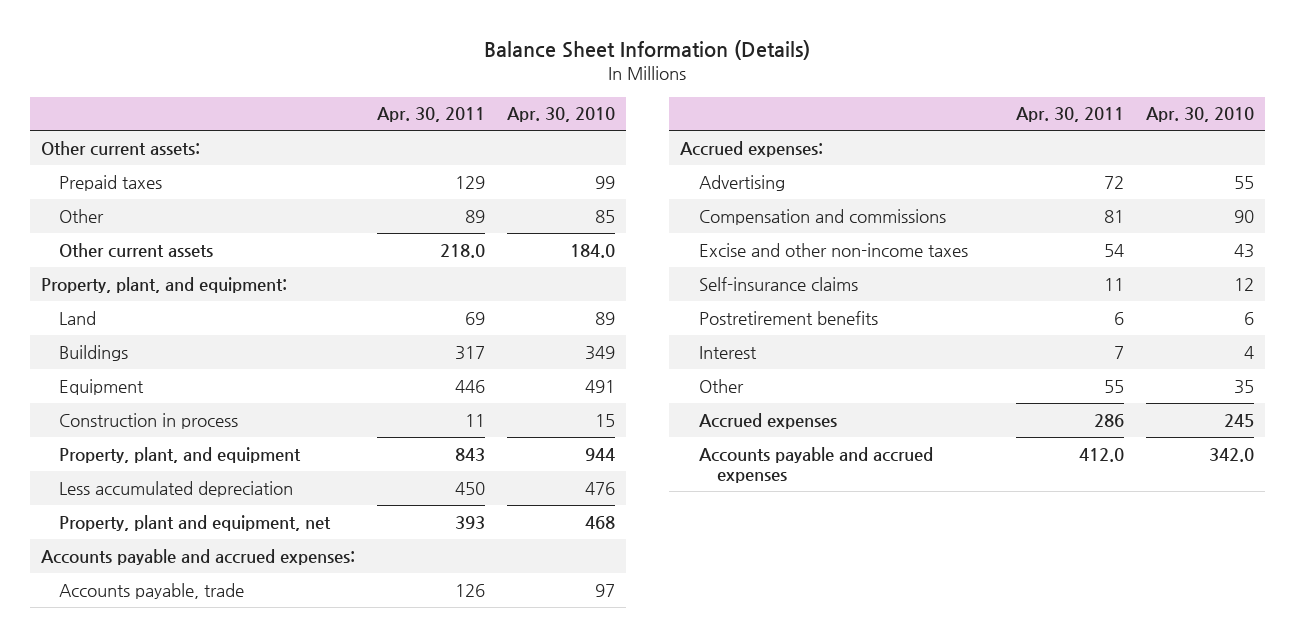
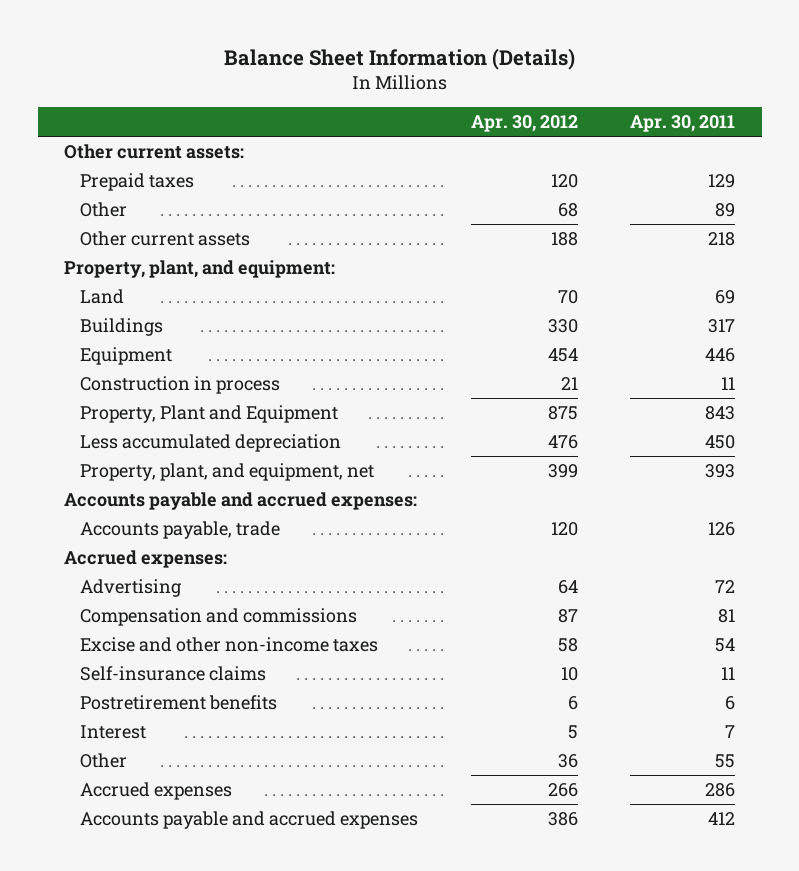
- | Apr. 30, 2011 | Apr. 30, 2010
+ | Apr. 30, 2012 | Apr. 30, 2011
- Other current assets | 218.0 | 184.0
+ Other current assets | 188 | 218
- Property, plant, and equipment | 843 | 944
+ Property, Plant and Equipment | 875 | 843
- Property, plant and equipment, net | 393 | 468
+ Property, plant, and equipment, net | 399 | 393
- Accounts payable and accrued expenses | 412.0 | 342.0
+ Accounts payable and accrued expenses | 386 | 412

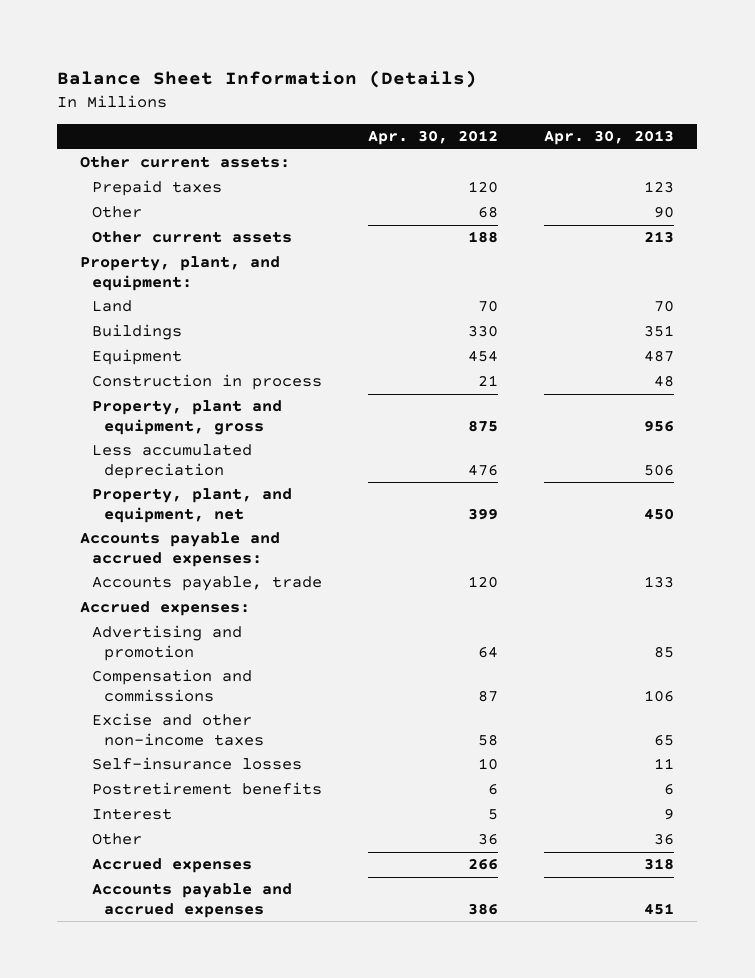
- | Apr. 30, 2012 | Apr. 30, 2011
+ | Apr. 30, 2012 | Apr. 30, 2013
- Property, Plant and Equipment | 875 | 843
+ Property, plant and equipment, gross | 875 | 956
- Advertising | 64 | 72
+ Advertising and promotion | 64 | 85
- Self-insurance claims | 10 | 11
+ Self-insurance losses | 10 | 11

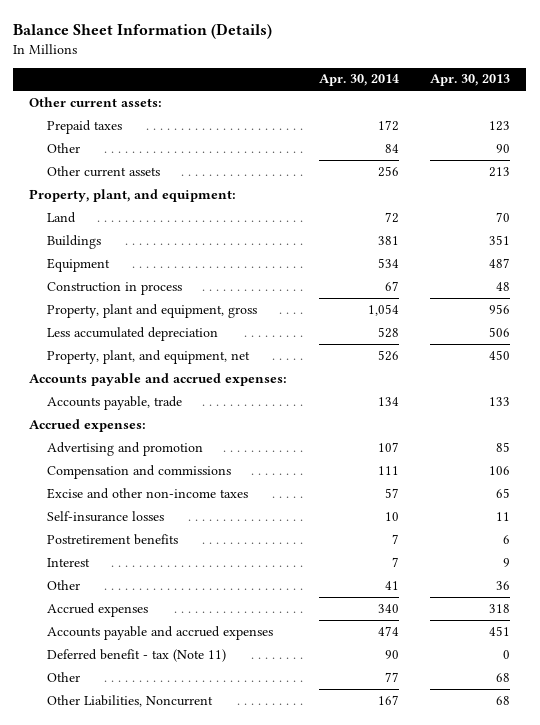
- | Apr. 30, 2012 | Apr. 30, 2013
+ | Apr. 30, 2014 | Apr. 30, 2013
+ Deferred benefit - tax (Note 11) | 90 | 0
+ Other | 77 | 68
+ Other Liabilities, Noncurrent | 167 | 68

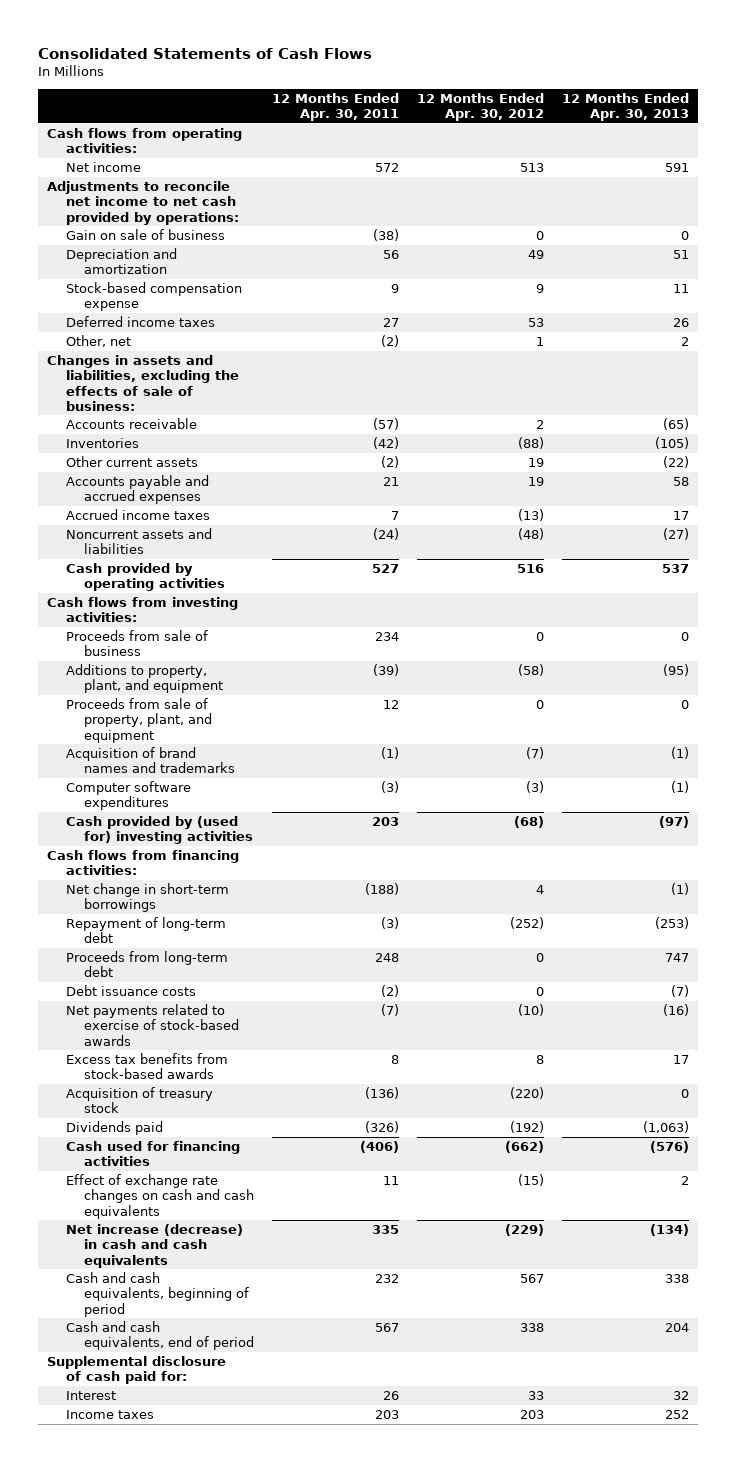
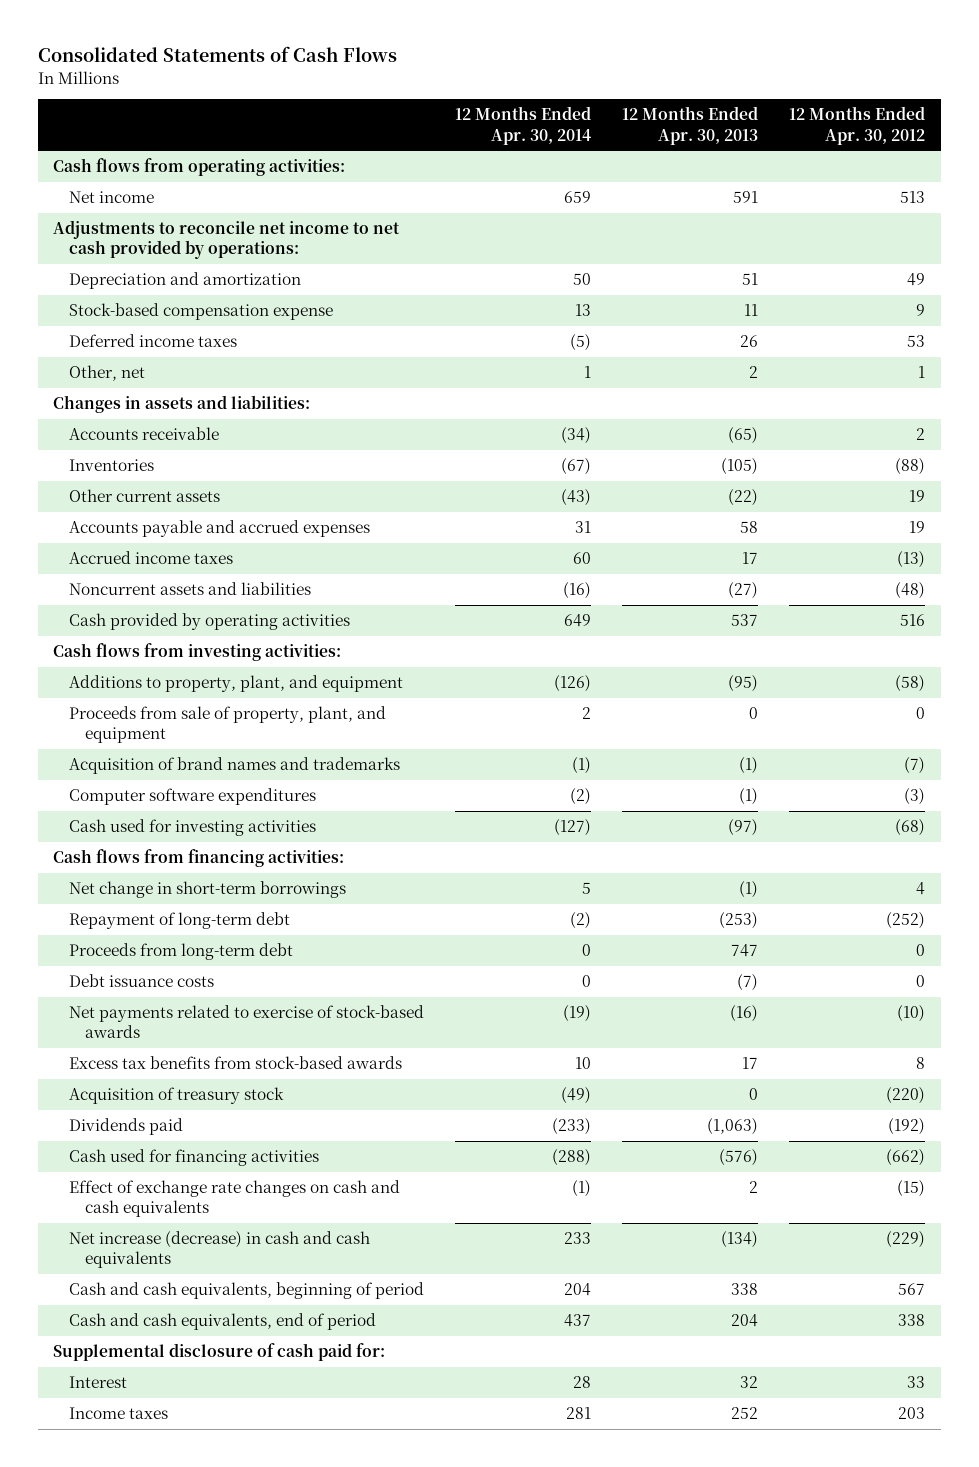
- | 12 Months Ended Apr. 30, 2011 | 12 Months Ended Apr. 30, 2012 | 12 Months Ended Apr. 30, 2013
+ | 12 Months Ended Apr. 30, 2014 | 12 Months Ended Apr. 30, 2013 | 12 Months Ended Apr. 30, 2012
- Gain on sale of business | (38) | 0 | 0
- Changes in assets and liabilities, excluding the effects of sale of business:
+ Changes in assets and liabilities:
- Proceeds from sale of business | 234 | 0 | 0
- Cash provided by (used for) investing activities | 203 | (68) | (97)
+ Cash used for investing activities | (127) | (97) | (68)

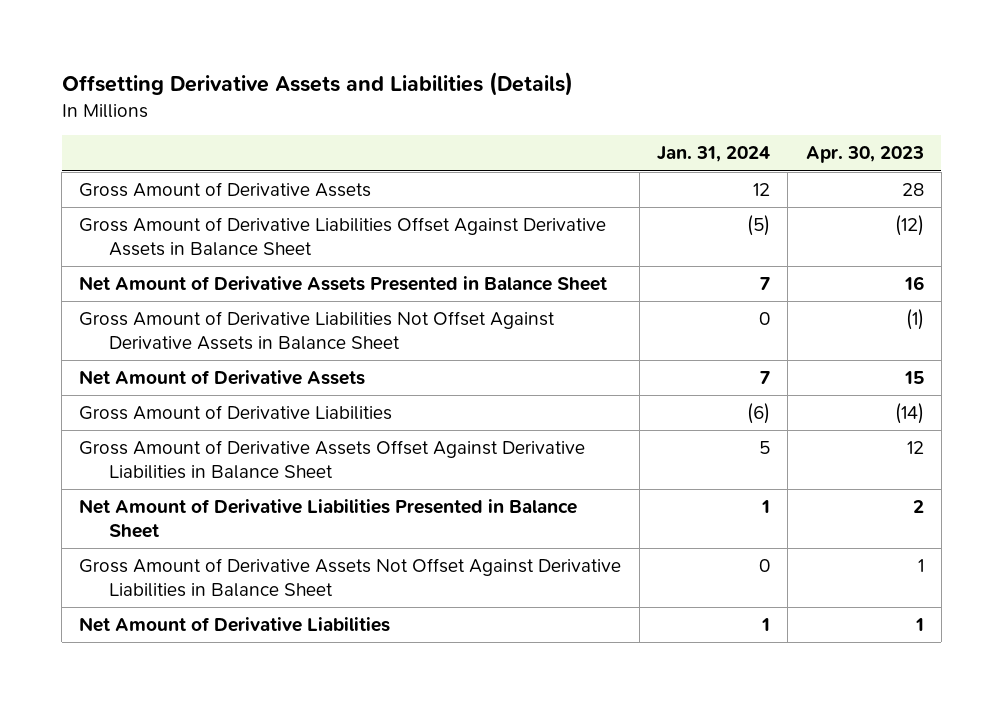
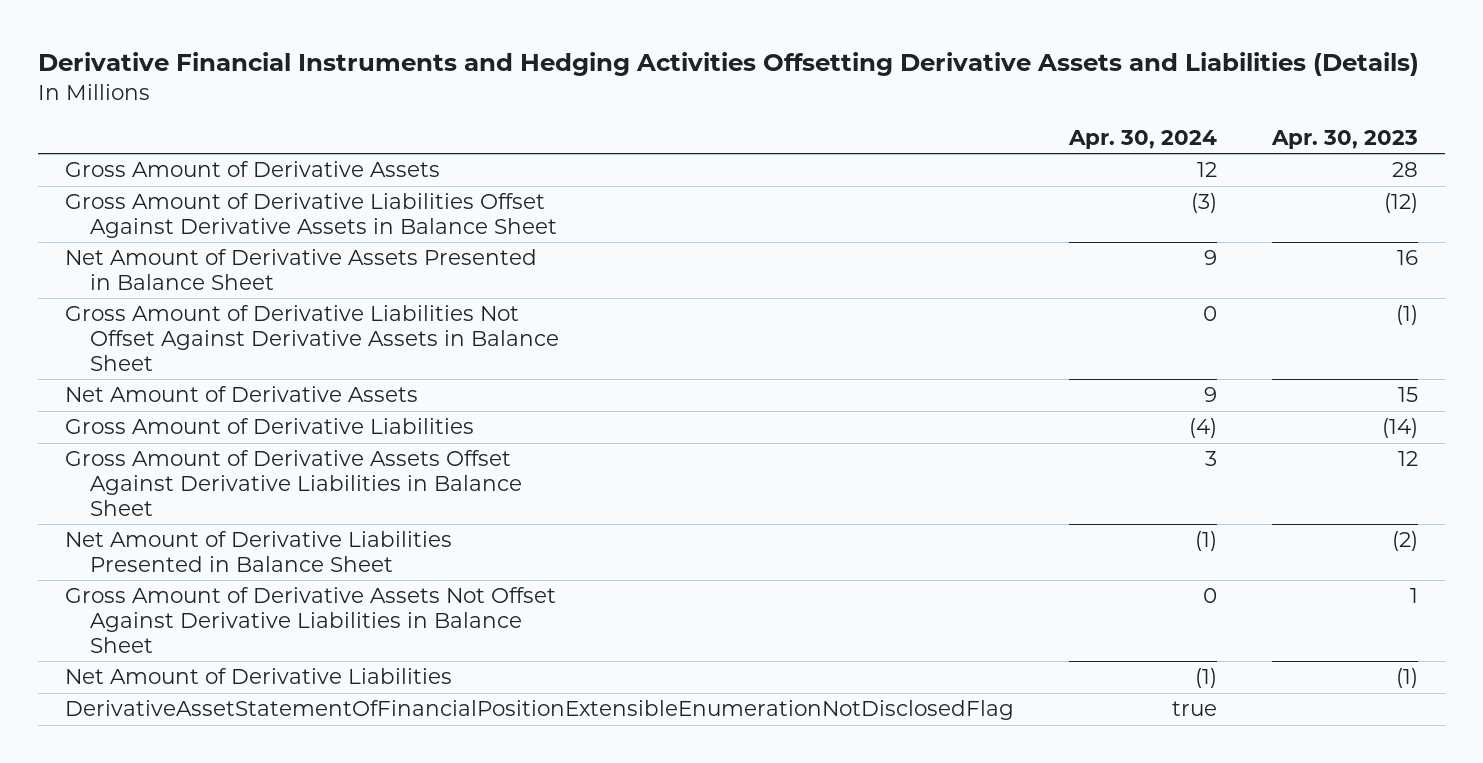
- Offsetting Derivative Assets and Liabilities (Details)
+ Derivative Financial Instruments and Hedging Activities Offsetting Derivative Assets and Liabilities (Details)
- | Jan. 31, 2024 | Apr. 30, 2023
+ | Apr. 30, 2024 | Apr. 30, 2023
- Net Amount of Derivative Liabilities Presented in Balance Sheet | 1 | 2
+ Net Amount of Derivative Liabilities Presented in Balance Sheet | (1) | (2)
- Net Amount of Derivative Liabilities | 1 | 1
+ Net Amount of Derivative Liabilities | (1) | (1)
+ DerivativeAssetStatementOfFinancialPositionExtensibleEnumerationNotDisclosedFlag | true |

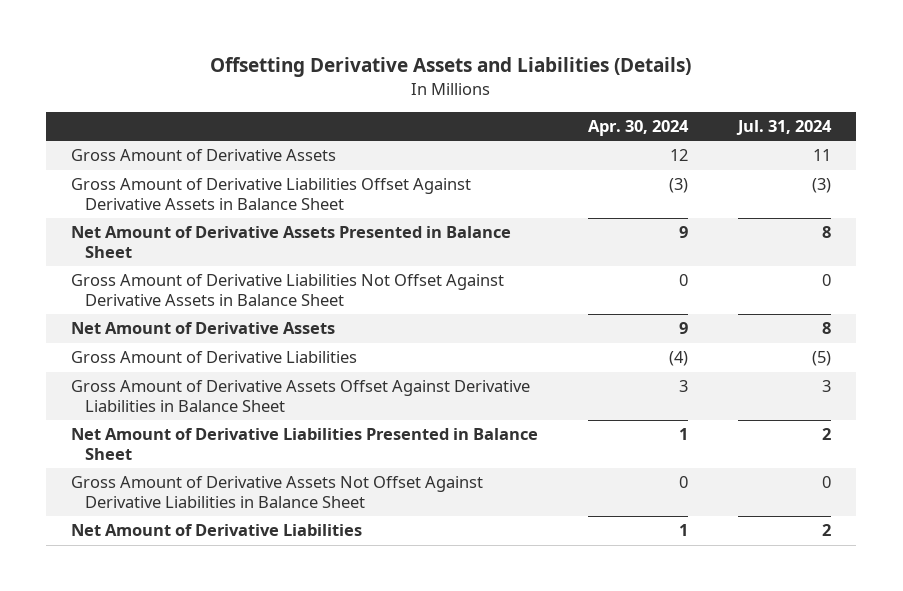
- Derivative Financial Instruments and Hedging Activities Offsetting Derivative Assets and Liabilities (Details)
+ Offsetting Derivative Assets and Liabilities (Details)
- | Apr. 30, 2024 | Apr. 30, 2023
+ | Apr. 30, 2024 | Jul. 31, 2024
- Net Amount of Derivative Liabilities Presented in Balance Sheet | (1) | (2)
+ Net Amount of Derivative Liabilities Presented in Balance Sheet | 1 | 2
- Net Amount of Derivative Liabilities | (1) | (1)
- DerivativeAssetStatementOfFinancialPositionExtensibleEnumerationNotDisclosedFlag | true |
+ Net Amount of Derivative Liabilities | 1 | 2

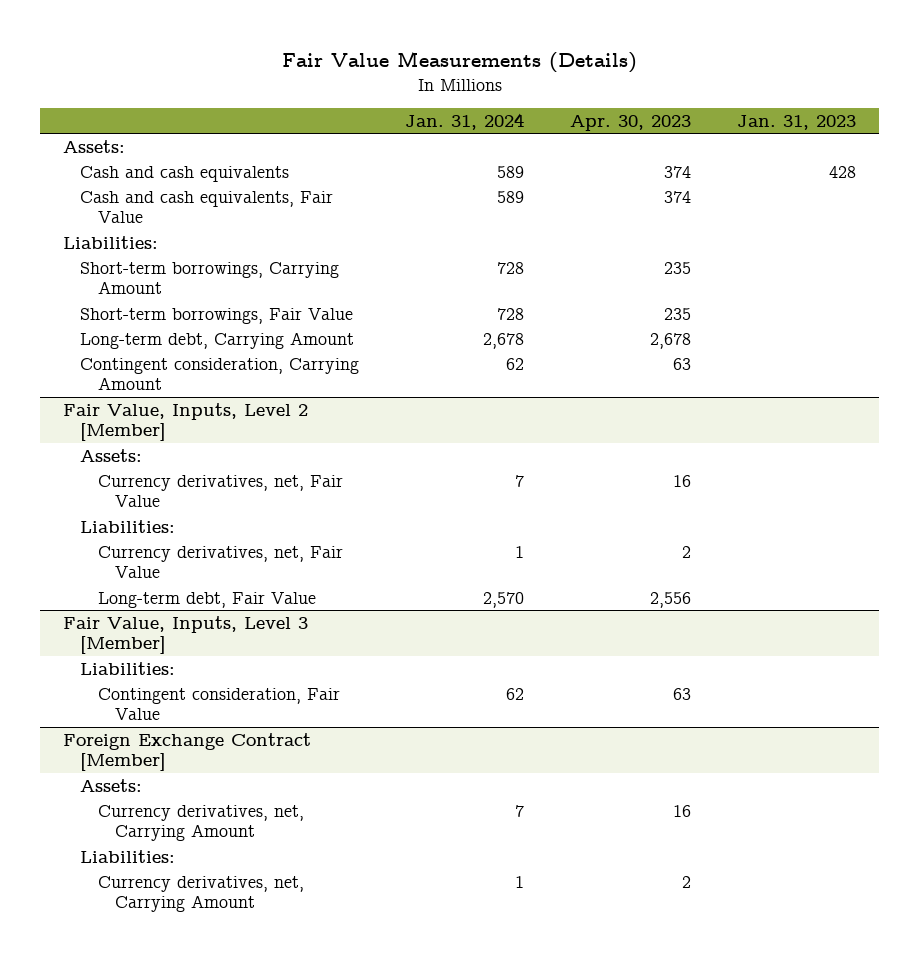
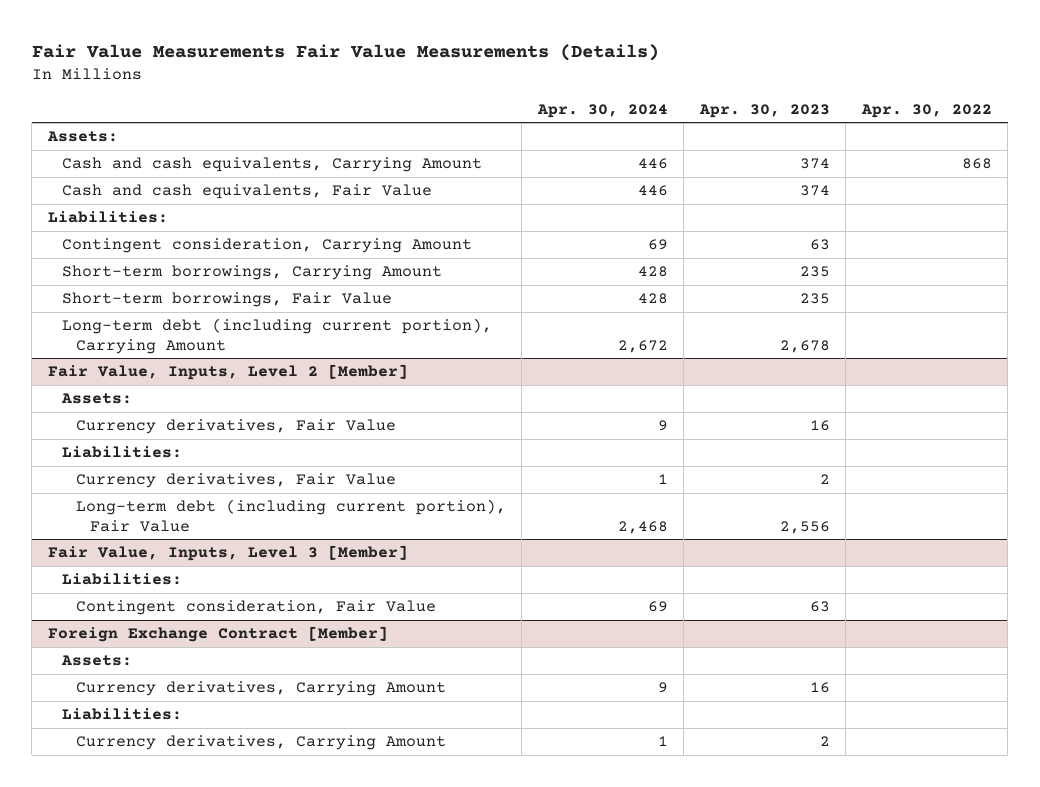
- Fair Value Measurements (Details)
+ Fair Value Measurements Fair Value Measurements (Details)
- | Jan. 31, 2024 | Apr. 30, 2023 | Jan. 31, 2023
+ | Apr. 30, 2024 | Apr. 30, 2023 | Apr. 30, 2022
- Cash and cash equivalents | 589 | 374 | 428
+ Cash and cash equivalents, Carrying Amount | 446 | 374 | 868
moved up: Contingent consideration, Carrying Amount | 69 | 63 |
- Long-term debt, Carrying Amount | 2,678 | 2,678 |
+ Long-term debt (including current portion), Carrying Amount | 2,672 | 2,678 |
@ Fair Value, Inputs, Level 2 [Member]
- Currency derivatives, net, Fair Value | 7 | 16 |
+ Currency derivatives, Fair Value | 9 | 16 |
- Currency derivatives, net, Fair Value | 1 | 2 |
- Long-term debt, Fair Value | 2,570 | 2,556 |
+ Currency derivatives, Fair Value | 1 | 2 |
+ Long-term debt (including current portion), Fair Value | 2,468 | 2,556 |
@ Foreign Exchange Contract [Member]
- Currency derivatives, net, Carrying Amount | 7 | 16 |
+ Currency derivatives, Carrying Amount | 9 | 16 |
- Currency derivatives, net, Carrying Amount | 1 | 2 |
+ Currency derivatives, Carrying Amount | 1 | 2 |

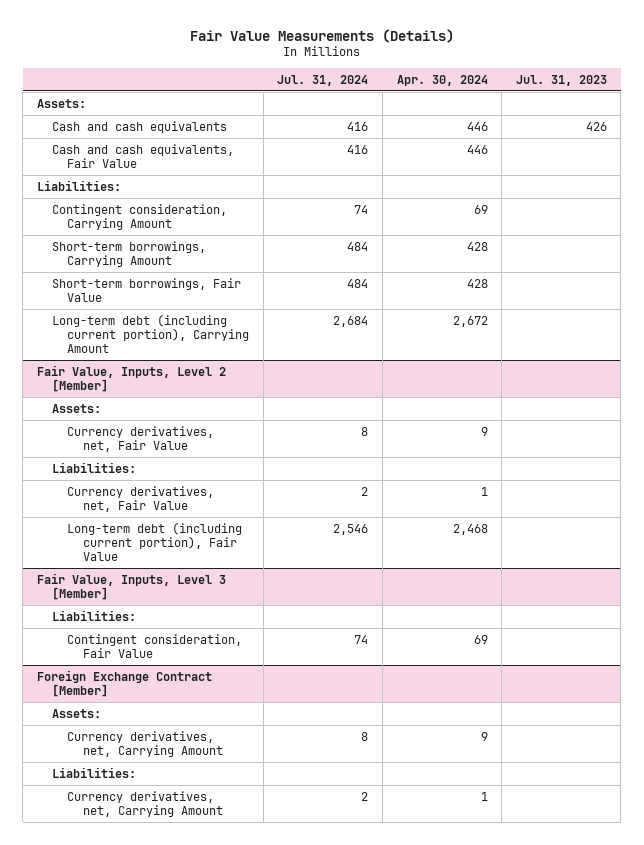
- Fair Value Measurements Fair Value Measurements (Details)
+ Fair Value Measurements (Details)
- | Apr. 30, 2024 | Apr. 30, 2023 | Apr. 30, 2022
+ | Jul. 31, 2024 | Apr. 30, 2024 | Jul. 31, 2023
- Cash and cash equivalents, Carrying Amount | 446 | 374 | 868
+ Cash and cash equivalents | 416 | 446 | 426
@ Fair Value, Inputs, Level 2 [Member]
- Currency derivatives, Fair Value | 9 | 16 |
+ Currency derivatives, net, Fair Value | 8 | 9 |
- Currency derivatives, Fair Value | 1 | 2 |
+ Currency derivatives, net, Fair Value | 2 | 1 |
@ Foreign Exchange Contract [Member]
- Currency derivatives, Carrying Amount | 9 | 16 |
+ Currency derivatives, net, Carrying Amount | 8 | 9 |
- Currency derivatives, Carrying Amount | 1 | 2 |
+ Currency derivatives, net, Carrying Amount | 2 | 1 |

